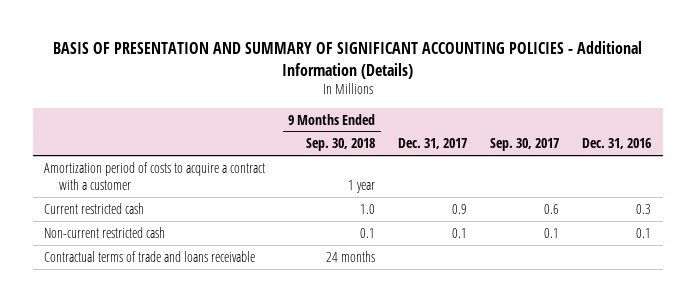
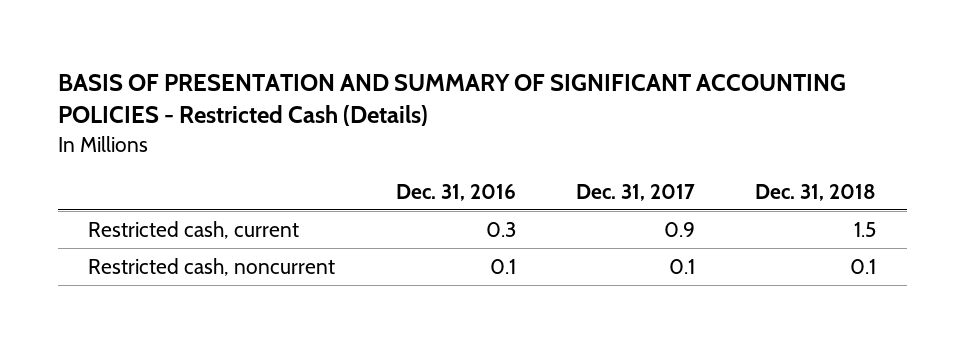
- BASIS OF PRESENTATION AND SUMMARY OF SIGNIFICANT ACCOUNTING POLICIES - Additional Information (Details)
+ BASIS OF PRESENTATION AND SUMMARY OF SIGNIFICANT ACCOUNTING POLICIES - Restricted Cash (Details)
- | 9 Months Ended Sep. 30, 2018 | Dec. 31, 2017 | Sep. 30, 2017 | Dec. 31, 2016
+ | Dec. 31, 2016 | Dec. 31, 2017 | Dec. 31, 2018
- Amortization period of costs to acquire a contract with a customer | 1 year | | |
- Current restricted cash | 1.0 | 0.9 | 0.6 | 0.3
- Non-current restricted cash | 0.1 | 0.1 | 0.1 | 0.1
- Contractual terms of trade and loans receivable | 24 months | | |
+ Restricted cash, current | 0.3 | 0.9 | 1.5
+ Restricted cash, noncurrent | 0.1 | 0.1 | 0.1

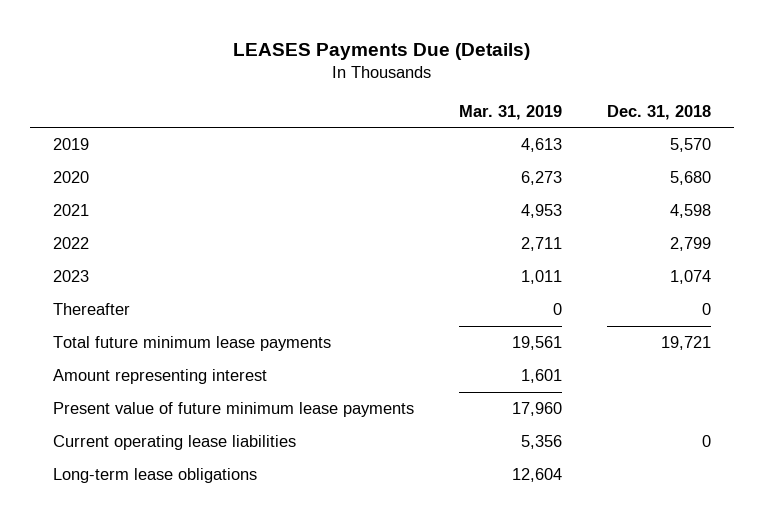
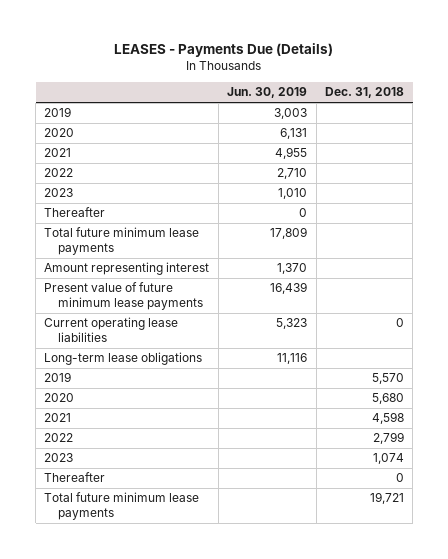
- LEASES Payments Due (Details)
+ LEASES - Payments Due (Details)
- | Mar. 31, 2019 | Dec. 31, 2018
+ | Jun. 30, 2019 | Dec. 31, 2018
+ 2019 | 3,003 |
+ 2020 | 6,131 |
+ 2021 | 4,955 |
+ 2022 | 2,710 |
+ 2023 | 1,010 |
+ Thereafter | 0 |
+ Total future minimum lease payments | 17,809 |
moved up: Amount representing interest | 1,370 |
moved up: Present value of future minimum lease payments | 16,439 |
moved up: Current operating lease liabilities | 5,323 | 0
moved up: Long-term lease obligations | 11,116 |

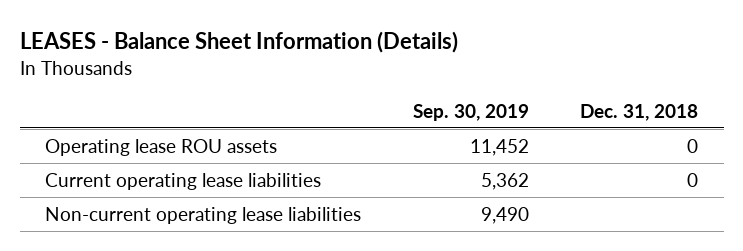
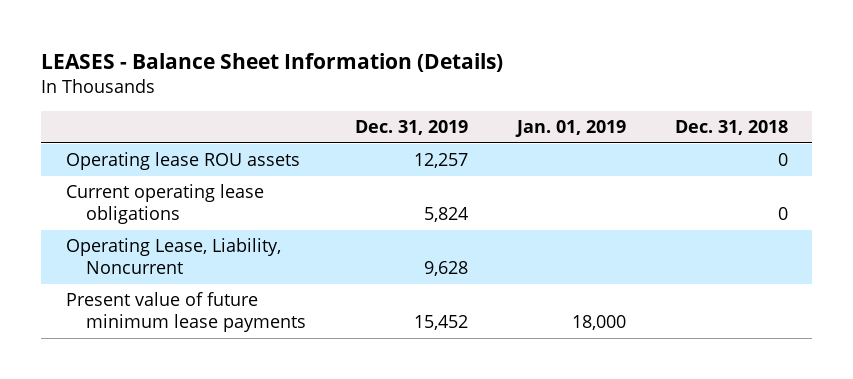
- | Sep. 30, 2019 | Dec. 31, 2018
+ | Dec. 31, 2019 | Jan. 01, 2019 | Dec. 31, 2018
- Current operating lease liabilities | 5,362 | 0
- Non-current operating lease liabilities | 9,490 |
+ Current operating lease obligations | 5,824 | | 0
+ Operating Lease, Liability, Noncurrent | 9,628 | |
+ Present value of future minimum lease payments | 15,452 | 18,000 |

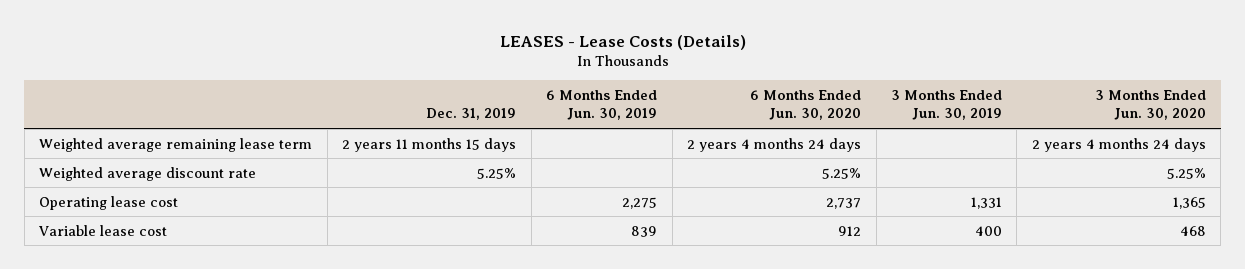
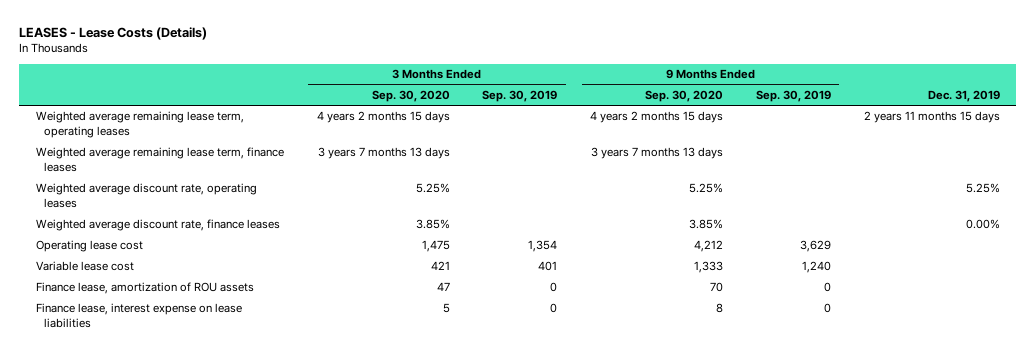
- | Dec. 31, 2019 | 6 Months Ended Jun. 30, 2019 | 6 Months Ended Jun. 30, 2020 | 3 Months Ended Jun. 30, 2019 | 3 Months Ended Jun. 30, 2020
+ | 3 Months Ended Sep. 30, 2020 | 3 Months Ended Sep. 30, 2019 | 9 Months Ended Sep. 30, 2020 | 9 Months Ended Sep. 30, 2019 | Dec. 31, 2019
- Weighted average remaining lease term | 2 years 11 months 15 days | | 2 years 4 months 24 days | | 2 years 4 months 24 days
- Weighted average discount rate | 5.25% | | 5.25% | | 5.25%
+ Weighted average remaining lease term, operating leases | 4 years 2 months 15 days | | 4 years 2 months 15 days | | 2 years 11 months 15 days
+ Weighted average remaining lease term, finance leases | 3 years 7 months 13 days | | 3 years 7 months 13 days | |
+ Weighted average discount rate, operating leases | 5.25% | | 5.25% | | 5.25%
+ Weighted average discount rate, finance leases | 3.85% | | 3.85% | | 0.00%
+ Finance lease, amortization of ROU assets | 47 | 0 | 70 | 0 |
+ Finance lease, interest expense on lease liabilities | 5 | 0 | 8 | 0 |

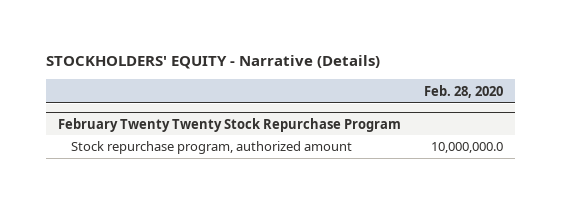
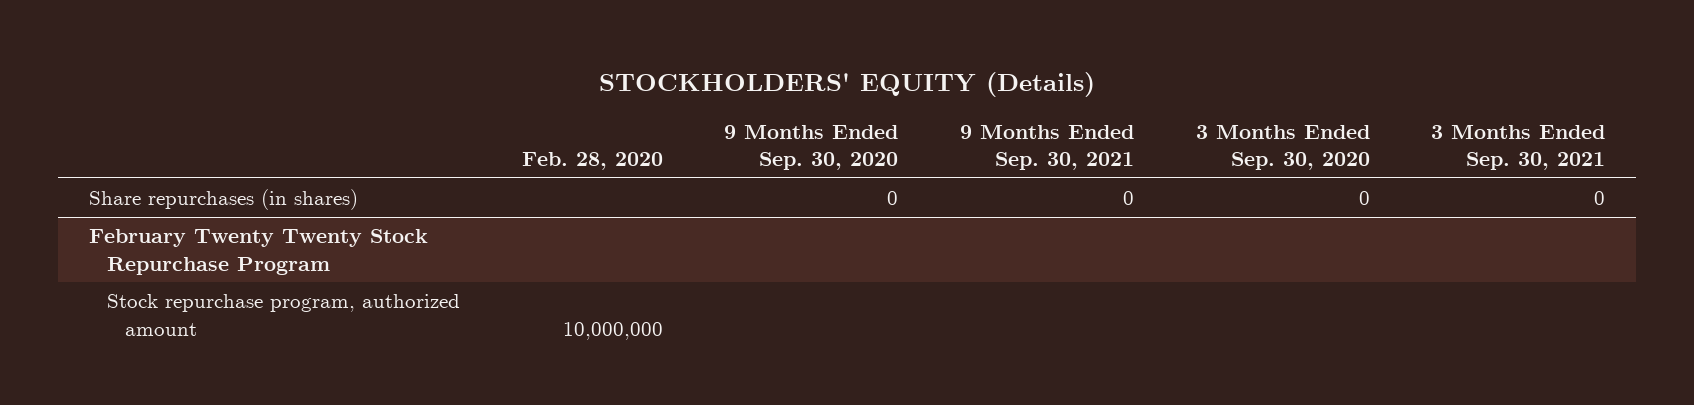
- STOCKHOLDERS' EQUITY - Narrative (Details)
+ STOCKHOLDERS' EQUITY (Details)
- | Feb. 28, 2020
+ | Feb. 28, 2020 | 9 Months Ended Sep. 30, 2020 | 9 Months Ended Sep. 30, 2021 | 3 Months Ended Sep. 30, 2020 | 3 Months Ended Sep. 30, 2021
+ Share repurchases (in shares) | | 0 | 0 | 0 | 0
@ February Twenty Twenty Stock Repurchase Program
- Stock repurchase program, authorized amount | 10,000,000.0
+ Stock repurchase program, authorized amount | 10,000,000 | | | |

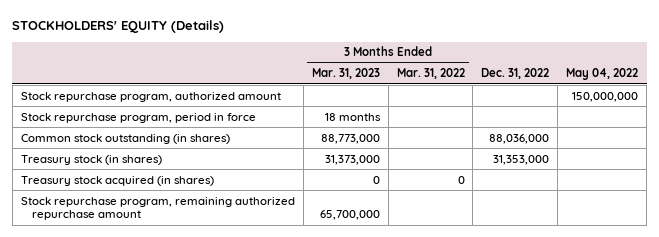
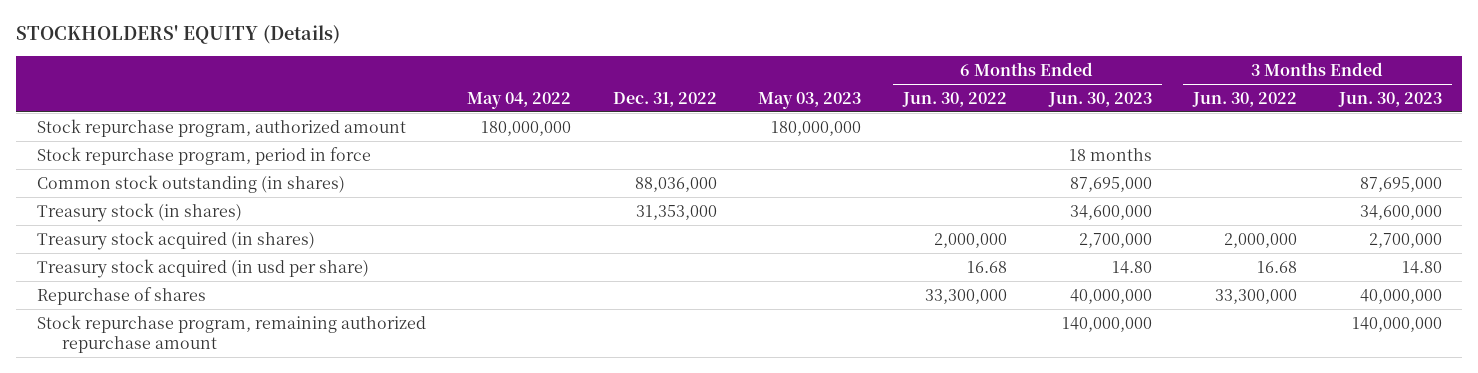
- | 3 Months Ended Mar. 31, 2023 | 3 Months Ended Mar. 31, 2022 | Dec. 31, 2022 | May 04, 2022
+ | May 04, 2022 | Dec. 31, 2022 | May 03, 2023 | 6 Months Ended Jun. 30, 2022 | 6 Months Ended Jun. 30, 2023 | 3 Months Ended Jun. 30, 2022 | 3 Months Ended Jun. 30, 2023
- Stock repurchase program, authorized amount | | | | 150,000,000
+ Stock repurchase program, authorized amount | 180,000,000 | | 180,000,000 | | | |
+ Treasury stock acquired (in usd per share) | | | | 16.68 | 14.80 | 16.68 | 14.80
+ Repurchase of shares | | | | 33,300,000 | 40,000,000 | 33,300,000 | 40,000,000

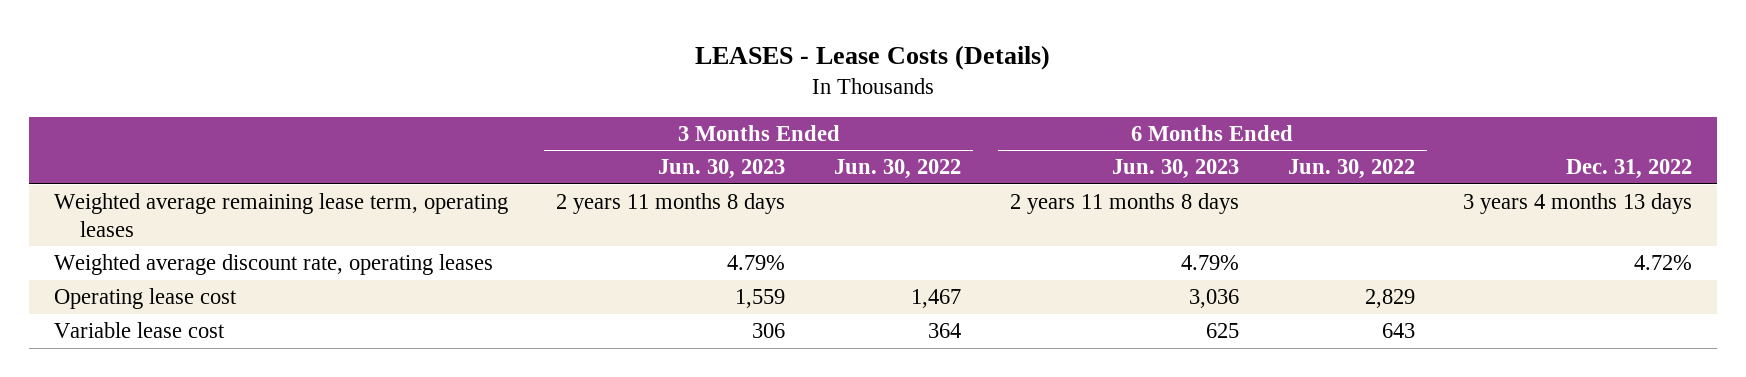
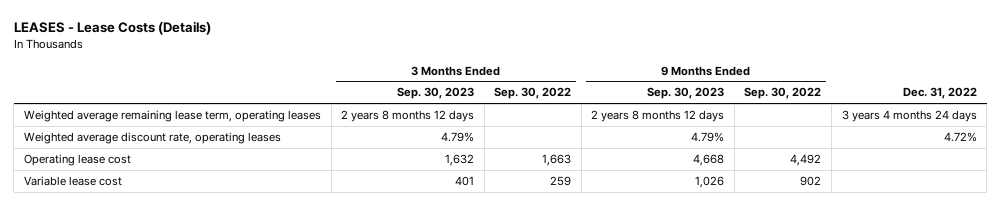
- | 3 Months Ended Jun. 30, 2023 | 3 Months Ended Jun. 30, 2022 | 6 Months Ended Jun. 30, 2023 | 6 Months Ended Jun. 30, 2022 | Dec. 31, 2022
+ | 3 Months Ended Sep. 30, 2023 | 3 Months Ended Sep. 30, 2022 | 9 Months Ended Sep. 30, 2023 | 9 Months Ended Sep. 30, 2022 | Dec. 31, 2022
- Weighted average remaining lease term, operating leases | 2 years 11 months 8 days | | 2 years 11 months 8 days | | 3 years 4 months 13 days
+ Weighted average remaining lease term, operating leases | 2 years 8 months 12 days | | 2 years 8 months 12 days | | 3 years 4 months 24 days

